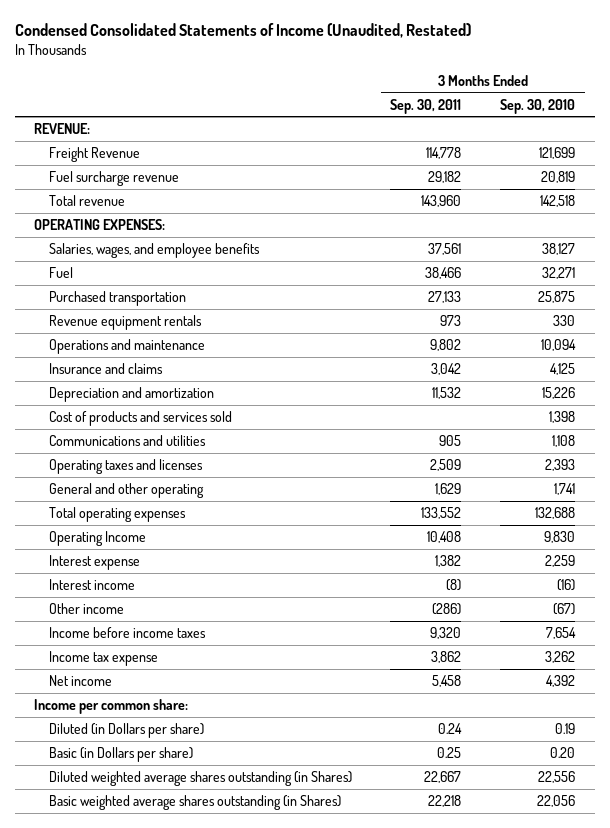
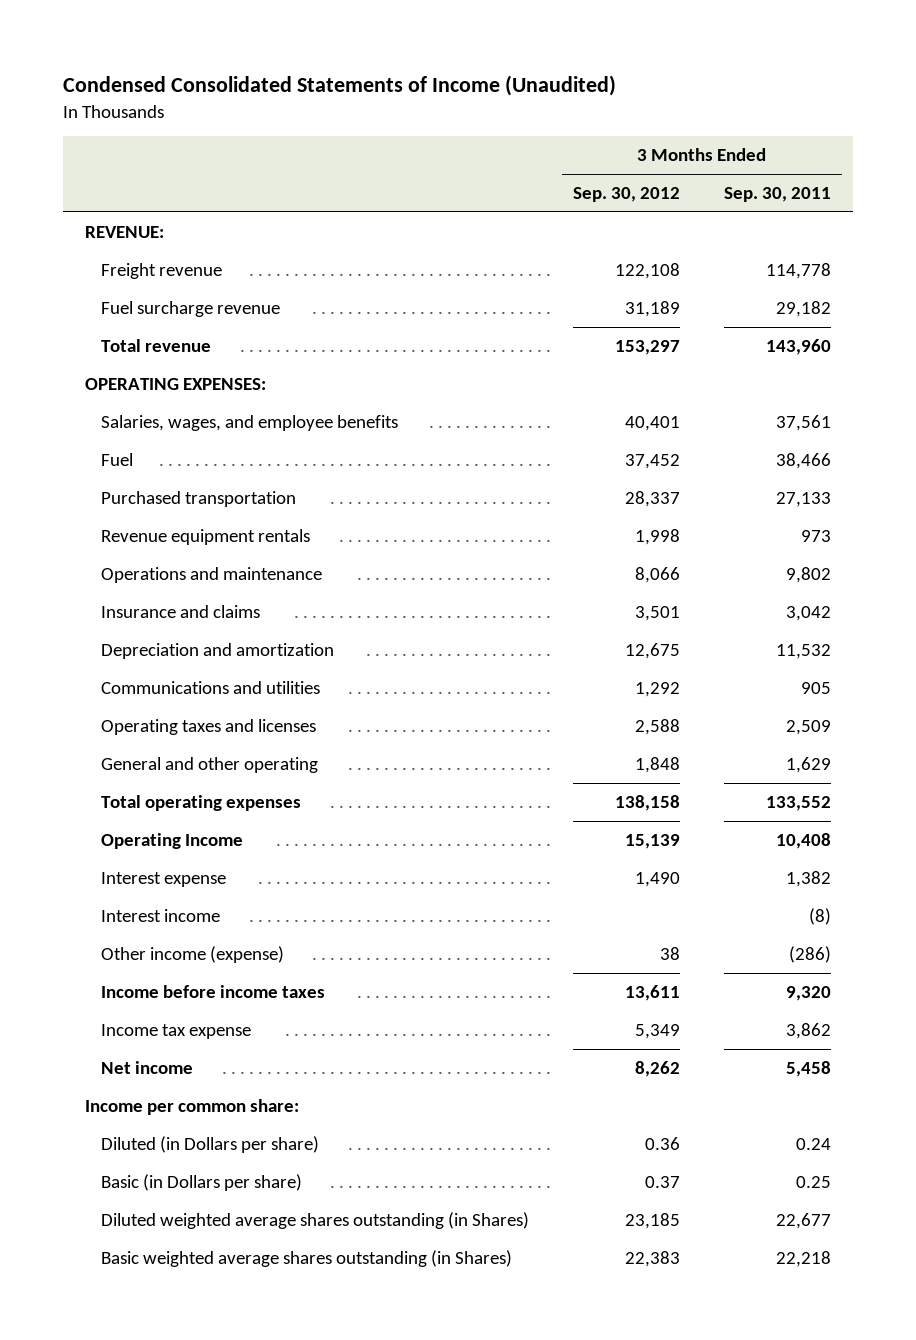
- Condensed Consolidated Statements of Income (Unaudited, Restated)
+ Condensed Consolidated Statements of Income (Unaudited)
- | 3 Months Ended Sep. 30, 2011 | 3 Months Ended Sep. 30, 2010
+ | 3 Months Ended Sep. 30, 2012 | 3 Months Ended Sep. 30, 2011
- Freight Revenue | 114,778 | 121,699
+ Freight revenue | 122,108 | 114,778
- Cost of products and services sold | | 1,398
- Other income | (286) | (67)
+ Other income (expense) | 38 | (286)
- Diluted weighted average shares outstanding (in Shares) | 22,667 | 22,556
+ Diluted weighted average shares outstanding (in Shares) | 23,185 | 22,677

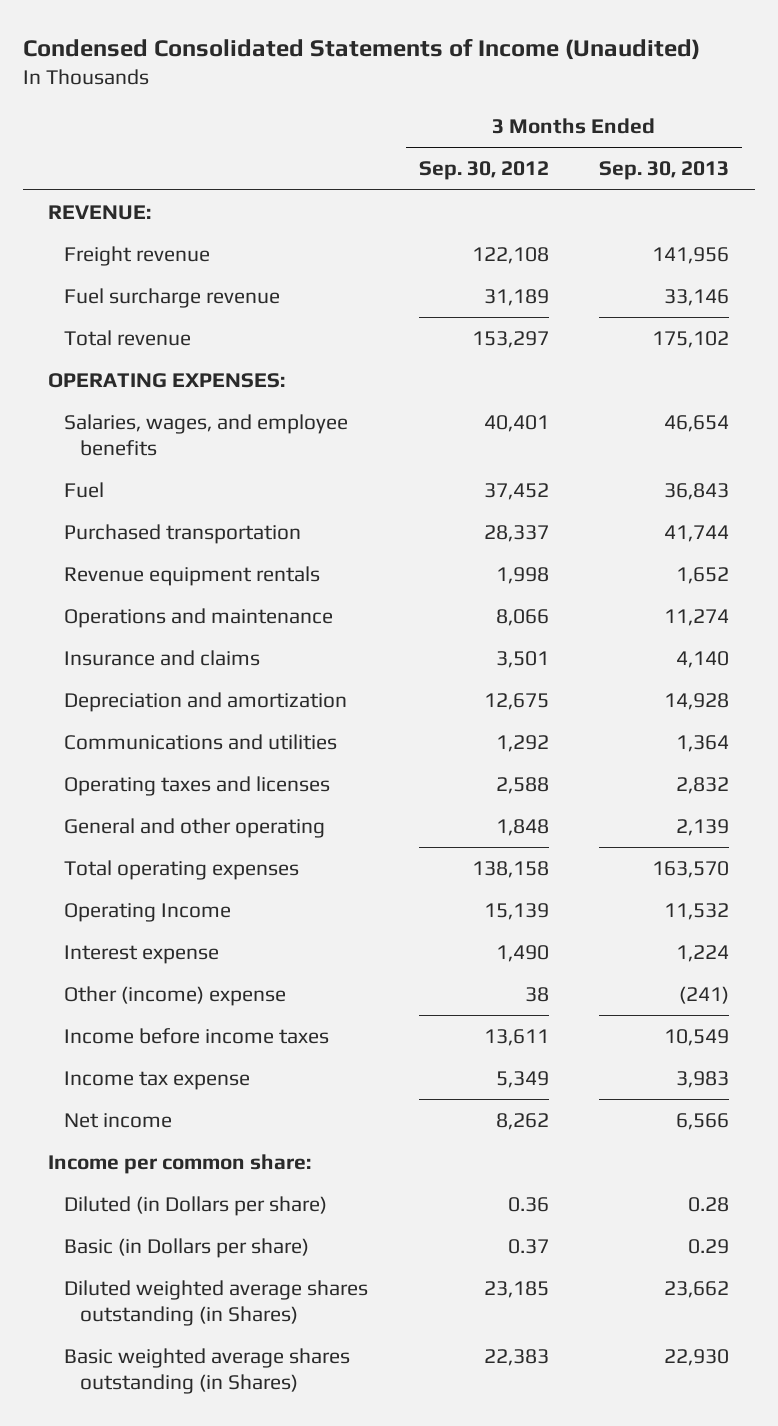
- | 3 Months Ended Sep. 30, 2012 | 3 Months Ended Sep. 30, 2011
+ | 3 Months Ended Sep. 30, 2012 | 3 Months Ended Sep. 30, 2013
- Interest income | | (8)
- Other income (expense) | 38 | (286)
+ Other (income) expense | 38 | (241)

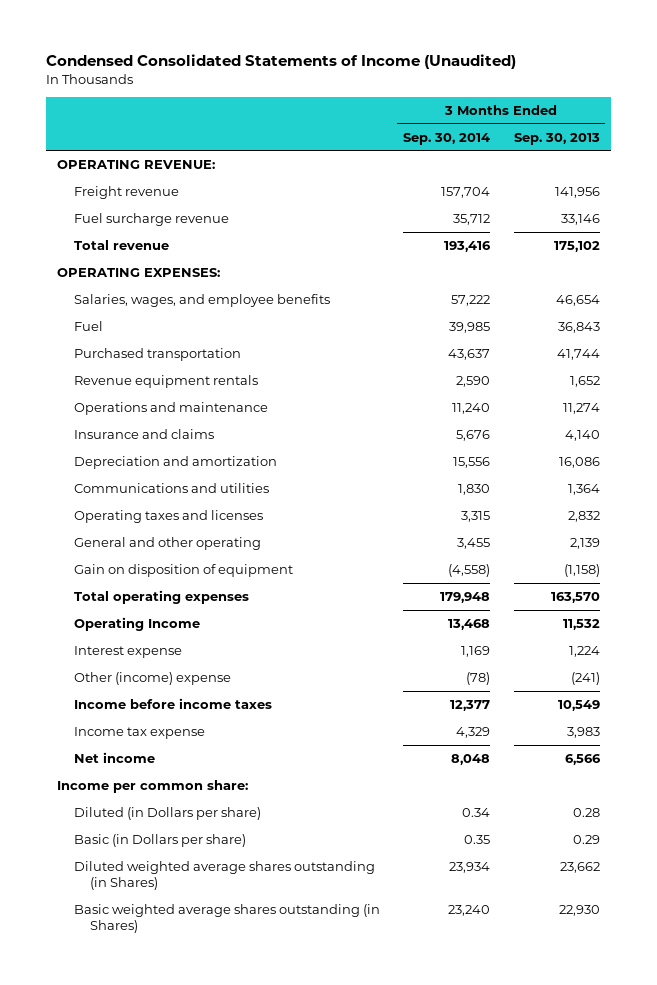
- | 3 Months Ended Sep. 30, 2012 | 3 Months Ended Sep. 30, 2013
+ | 3 Months Ended Sep. 30, 2014 | 3 Months Ended Sep. 30, 2013
- REVENUE:
+ OPERATING REVENUE:
- Depreciation and amortization | 12,675 | 14,928
+ Depreciation and amortization | 15,556 | 16,086
+ Gain on disposition of equipment | (4,558) | (1,158)

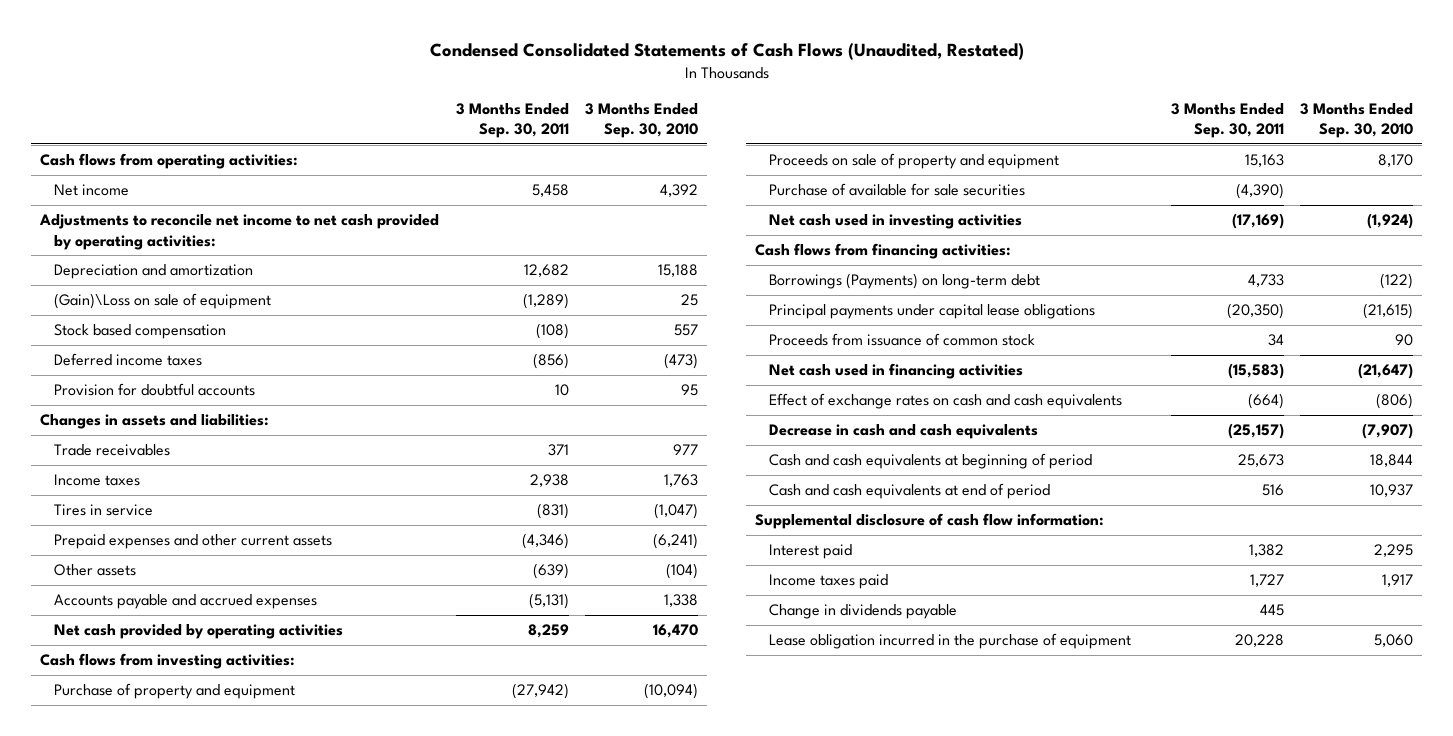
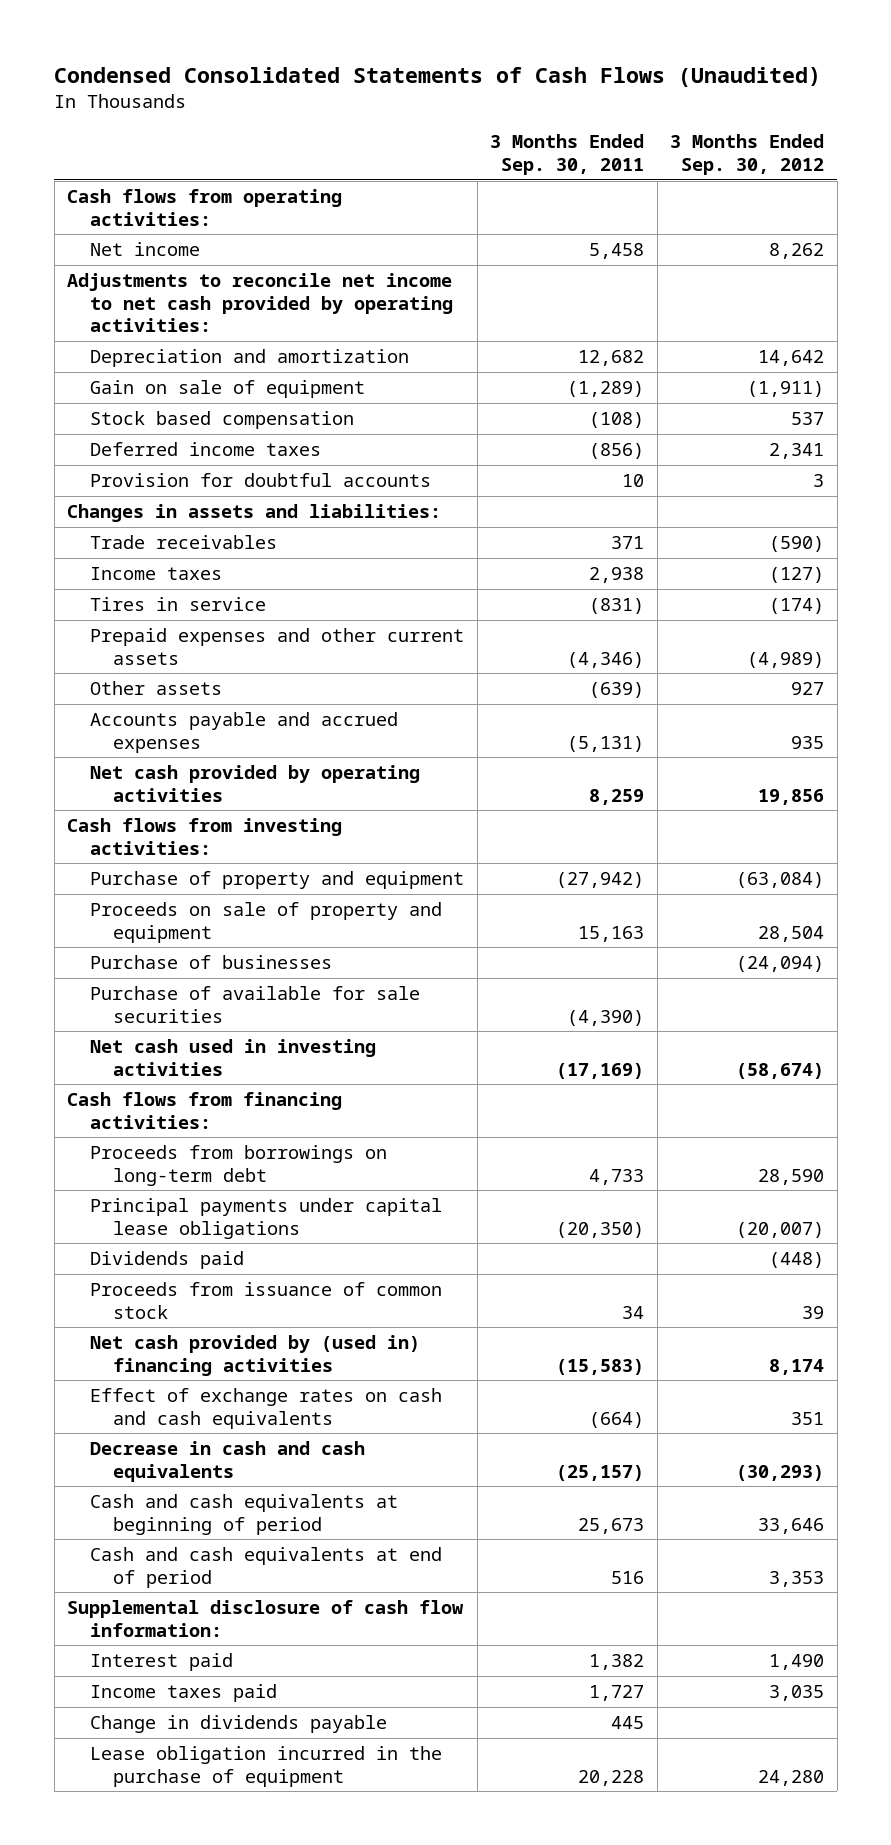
- Condensed Consolidated Statements of Cash Flows (Unaudited, Restated)
+ Condensed Consolidated Statements of Cash Flows (Unaudited)
- | 3 Months Ended Sep. 30, 2011 | 3 Months Ended Sep. 30, 2010
+ | 3 Months Ended Sep. 30, 2011 | 3 Months Ended Sep. 30, 2012
- (Gain)\Loss on sale of equipment | (1,289) | 25
+ Gain on sale of equipment | (1,289) | (1,911)
+ Purchase of businesses | | (24,094)
- Borrowings (Payments) on long-term debt | 4,733 | (122)
+ Proceeds from borrowings on long-term debt | 4,733 | 28,590
+ Dividends paid | | (448)
- Net cash used in financing activities | (15,583) | (21,647)
+ Net cash provided by (used in) financing activities | (15,583) | 8,174

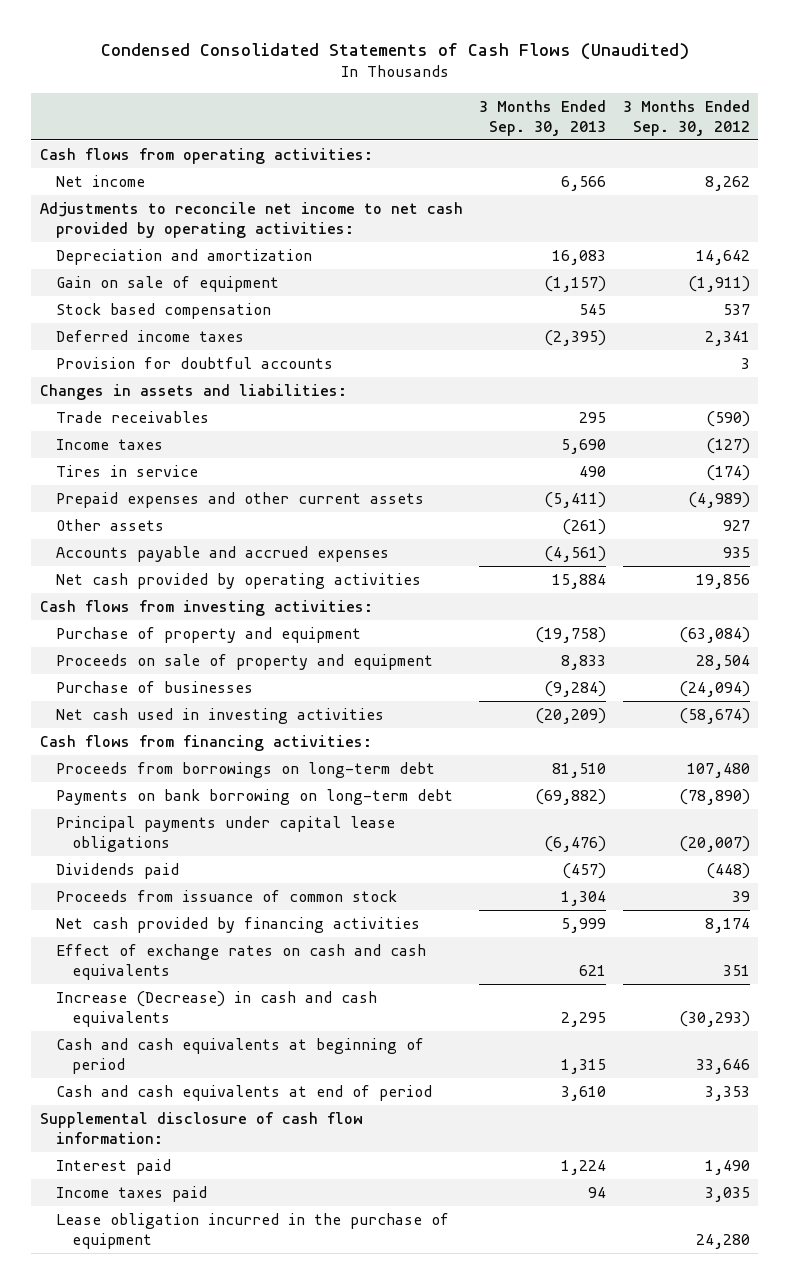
- | 3 Months Ended Sep. 30, 2011 | 3 Months Ended Sep. 30, 2012
+ | 3 Months Ended Sep. 30, 2013 | 3 Months Ended Sep. 30, 2012
- Purchase of available for sale securities | (4,390) |
- Proceeds from borrowings on long-term debt | 4,733 | 28,590
+ Proceeds from borrowings on long-term debt | 81,510 | 107,480
+ Payments on bank borrowing on long-term debt | (69,882) | (78,890)
- Net cash provided by (used in) financing activities | (15,583) | 8,174
+ Net cash provided by financing activities | 5,999 | 8,174
- Decrease in cash and cash equivalents | (25,157) | (30,293)
+ Increase (Decrease) in cash and cash equivalents | 2,295 | (30,293)
- Change in dividends payable | 445 |

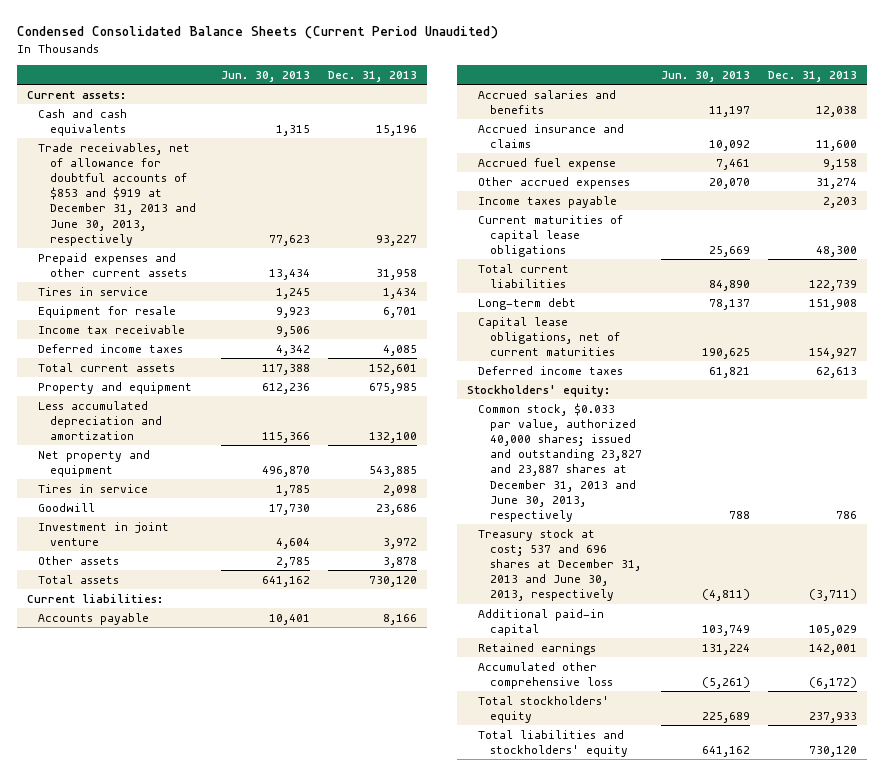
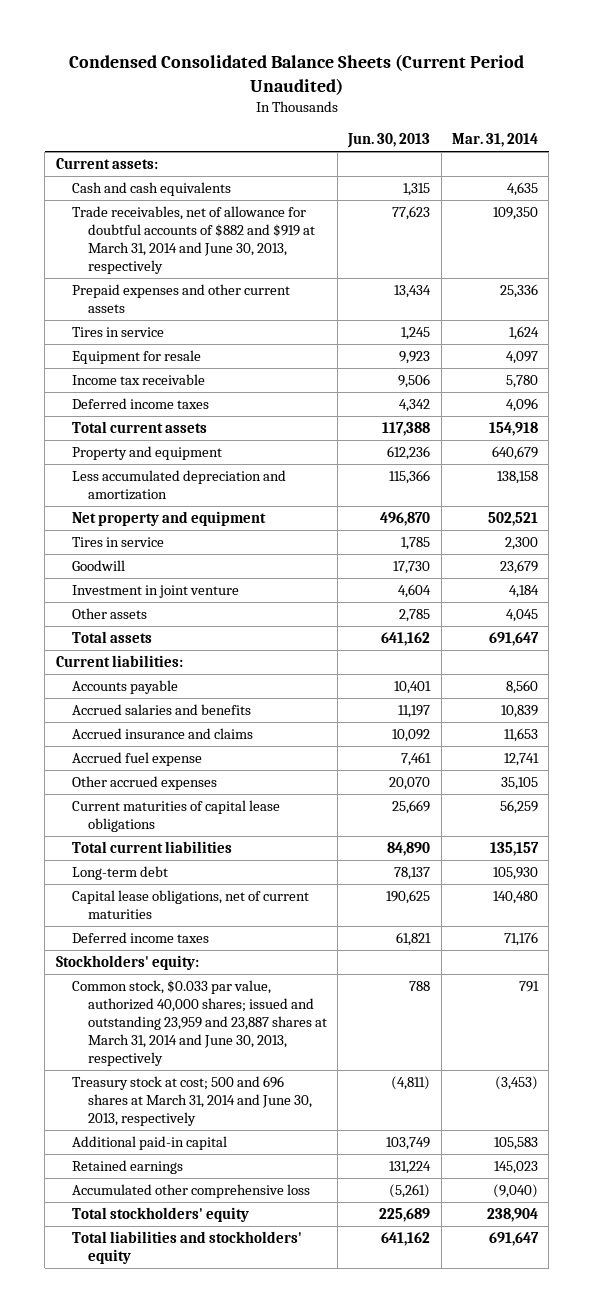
- | Jun. 30, 2013 | Dec. 31, 2013
+ | Jun. 30, 2013 | Mar. 31, 2014
- Trade receivables, net of allowance for doubtful accounts of $853 and $919 at December 31, 2013 and June 30, 2013, respectively | 77,623 | 93,227
+ Trade receivables, net of allowance for doubtful accounts of $882 and $919 at March 31, 2014 and June 30, 2013, respectively | 77,623 | 109,350
- Income taxes payable | | 2,203
- Common stock, $0.033 par value, authorized 40,000 shares; issued and outstanding 23,827 and 23,887 shares at December 31, 2013 and June 30, 2013, respectively | 788 | 786
- Treasury stock at cost; 537 and 696 shares at December 31, 2013 and June 30, 2013, respectively | (4,811) | (3,711)
+ Common stock, $0.033 par value, authorized 40,000 shares; issued and outstanding 23,959 and 23,887 shares at March 31, 2014 and June 30, 2013, respectively | 788 | 791
+ Treasury stock at cost; 500 and 696 shares at March 31, 2014 and June 30, 2013, respectively | (4,811) | (3,453)

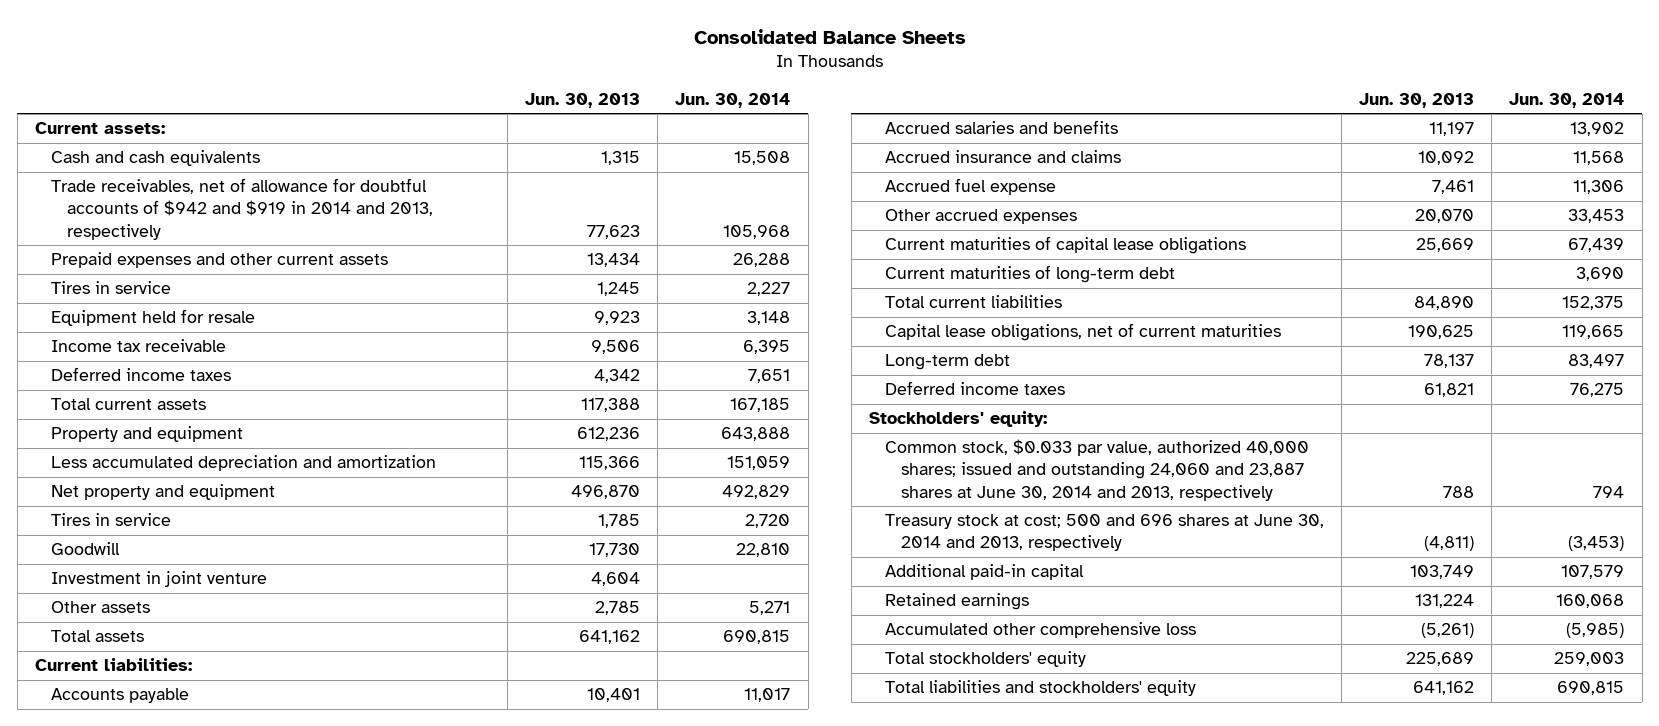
- Condensed Consolidated Balance Sheets (Current Period Unaudited)
+ Consolidated Balance Sheets
- | Jun. 30, 2013 | Mar. 31, 2014
+ | Jun. 30, 2013 | Jun. 30, 2014
- Trade receivables, net of allowance for doubtful accounts of $882 and $919 at March 31, 2014 and June 30, 2013, respectively | 77,623 | 109,350
+ Trade receivables, net of allowance for doubtful accounts of $942 and $919 in 2014 and 2013, respectively | 77,623 | 105,968
- Equipment for resale | 9,923 | 4,097
+ Equipment held for resale | 9,923 | 3,148
+ Current maturities of long-term debt | | 3,690
moved down: Long-term debt | 78,137 | 83,497
- Common stock, $0.033 par value, authorized 40,000 shares; issued and outstanding 23,959 and 23,887 shares at March 31, 2014 and June 30, 2013, respectively | 788 | 791
- Treasury stock at cost; 500 and 696 shares at March 31, 2014 and June 30, 2013, respectively | (4,811) | (3,453)
+ Common stock, $0.033 par value, authorized 40,000 shares; issued and outstanding 24,060 and 23,887 shares at June 30, 2014 and 2013, respectively | 788 | 794
+ Treasury stock at cost; 500 and 696 shares at June 30, 2014 and 2013, respectively | (4,811) | (3,453)

